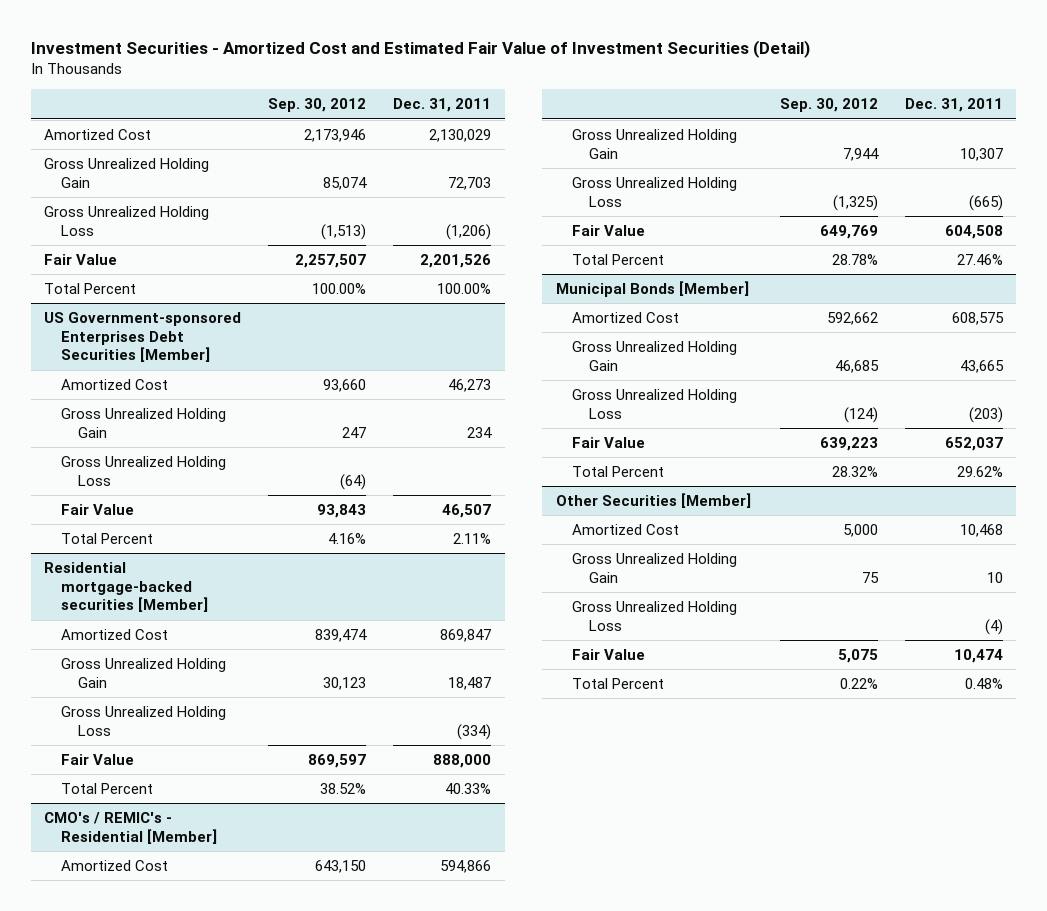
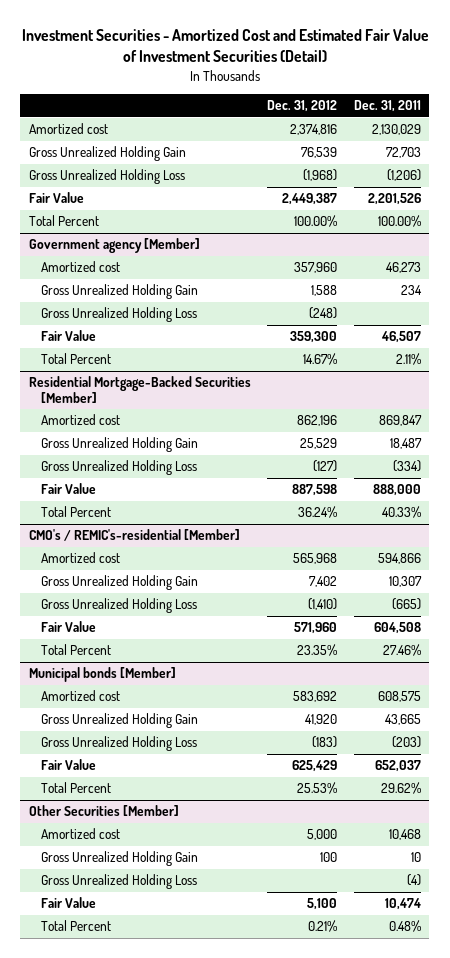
- | Sep. 30, 2012 | Dec. 31, 2011
+ | Dec. 31, 2012 | Dec. 31, 2011
- Amortized Cost | 2,173,946 | 2,130,029
+ Amortized cost | 2,374,816 | 2,130,029
- US Government-sponsored Enterprises Debt Securities [Member]
- Amortized Cost | 93,660 | 46,273
+ Government agency [Member]
+ Amortized cost | 357,960 | 46,273
- Residential mortgage-backed securities [Member]
- Amortized Cost | 839,474 | 869,847
+ Residential Mortgage-Backed Securities [Member]
+ Amortized cost | 862,196 | 869,847
- CMO's / REMIC's - Residential [Member]
- Amortized Cost | 643,150 | 594,866
+ CMO's / REMIC's-residential [Member]
+ Amortized cost | 565,968 | 594,866
- Municipal Bonds [Member]
- Amortized Cost | 592,662 | 608,575
+ Municipal bonds [Member]
+ Amortized cost | 583,692 | 608,575
@ Other Securities [Member]
- Amortized Cost | 5,000 | 10,468
+ Amortized cost | 5,000 | 10,468

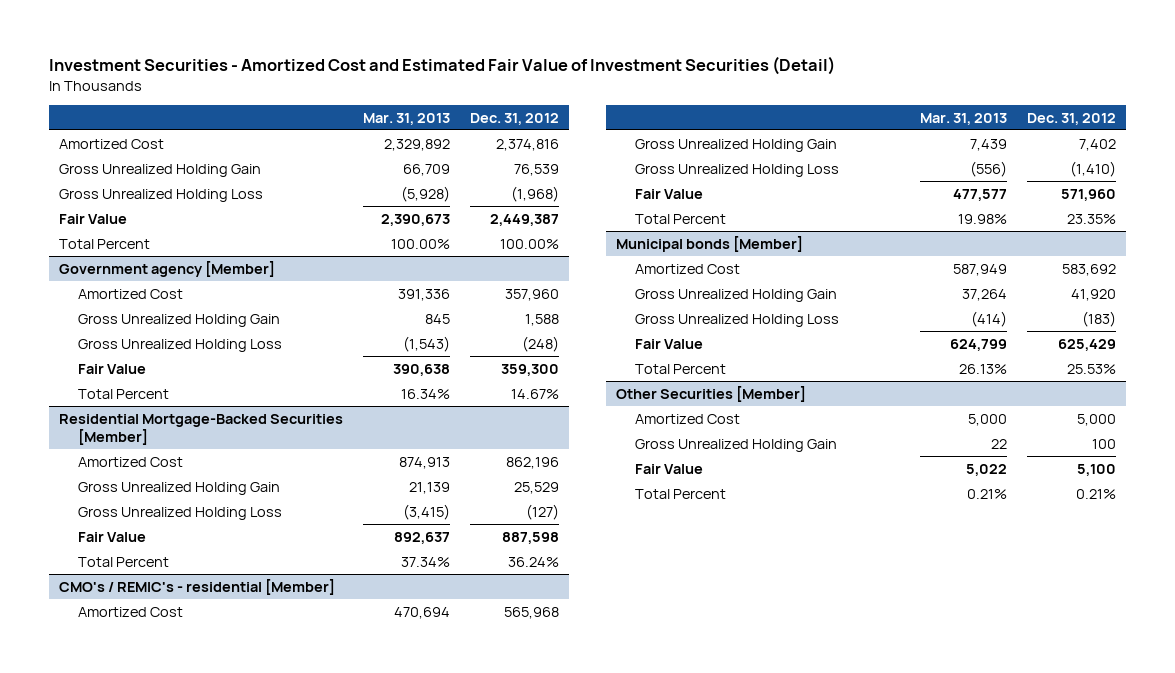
- | Dec. 31, 2012 | Dec. 31, 2011
+ | Mar. 31, 2013 | Dec. 31, 2012
- Amortized cost | 2,374,816 | 2,130,029
+ Amortized Cost | 2,329,892 | 2,374,816
@ Government agency [Member]
- Amortized cost | 357,960 | 46,273
+ Amortized Cost | 391,336 | 357,960
@ Residential Mortgage-Backed Securities [Member]
- Amortized cost | 862,196 | 869,847
+ Amortized Cost | 874,913 | 862,196
- CMO's / REMIC's-residential [Member]
- Amortized cost | 565,968 | 594,866
+ CMO's / REMIC's - residential [Member]
+ Amortized Cost | 470,694 | 565,968
@ Municipal bonds [Member]
- Amortized cost | 583,692 | 608,575
+ Amortized Cost | 587,949 | 583,692
@ Other Securities [Member]
- Amortized cost | 5,000 | 10,468
+ Amortized Cost | 5,000 | 5,000
- Gross Unrealized Holding Loss | | (4)

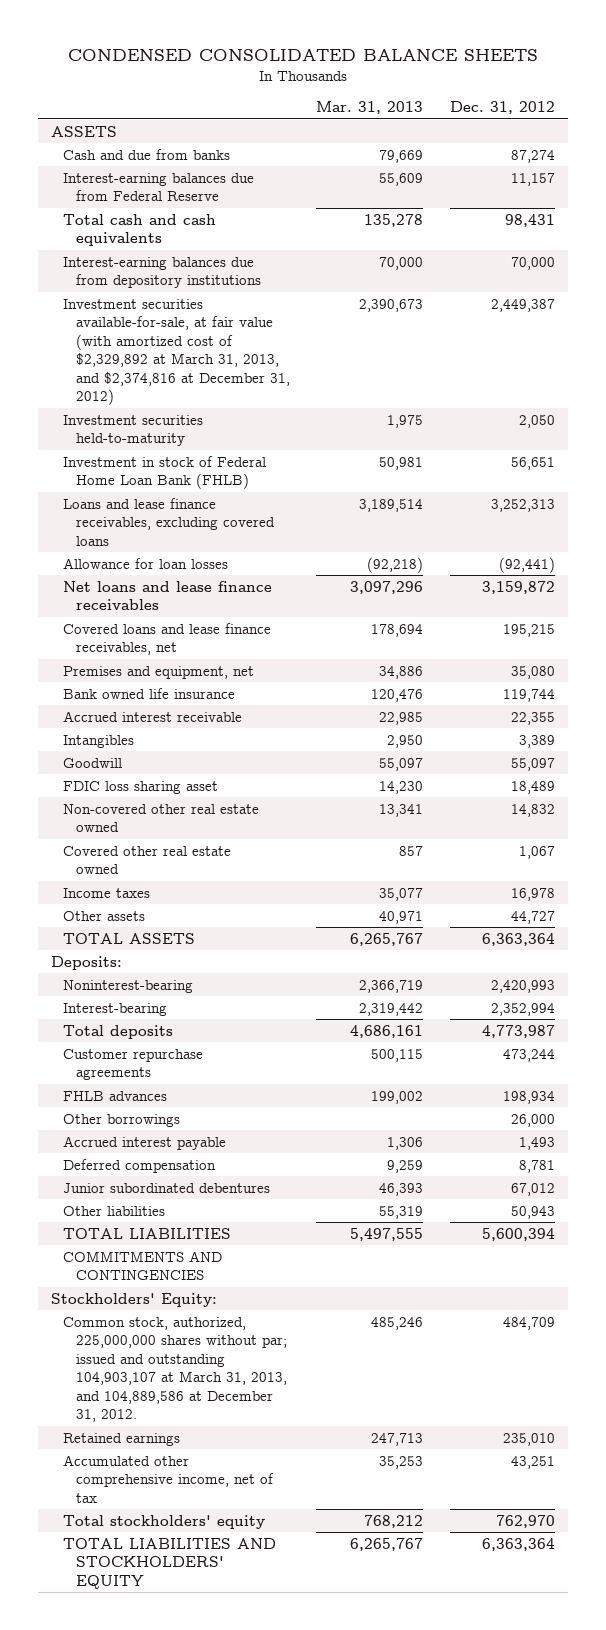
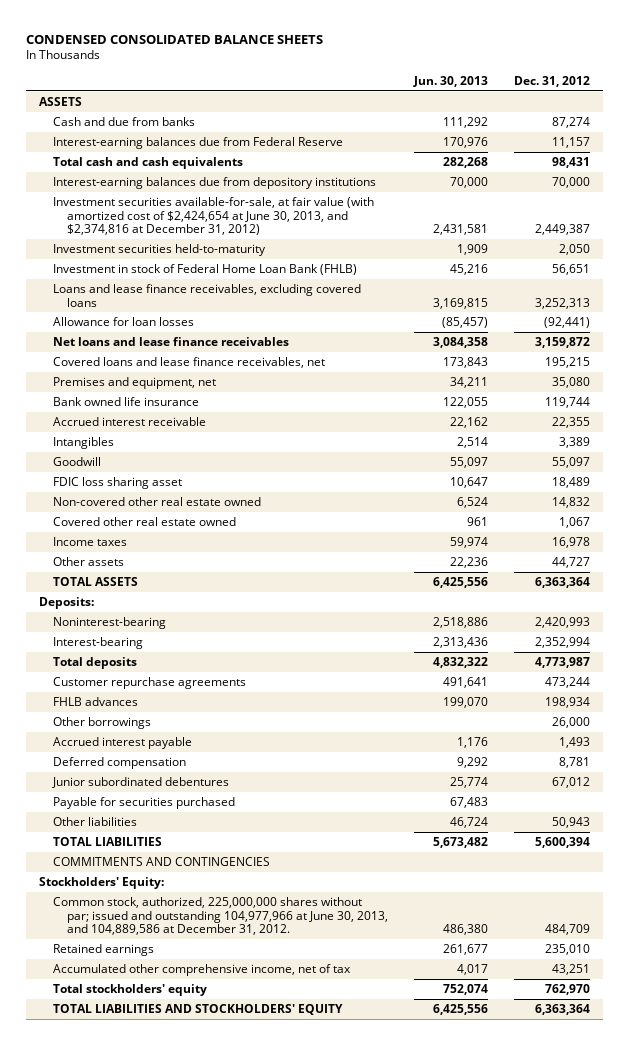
- | Mar. 31, 2013 | Dec. 31, 2012
+ | Jun. 30, 2013 | Dec. 31, 2012
- Investment securities available-for-sale, at fair value (with amortized cost of $2,329,892 at March 31, 2013, and $2,374,816 at December 31, 2012) | 2,390,673 | 2,449,387
+ Investment securities available-for-sale, at fair value (with amortized cost of $2,424,654 at June 30, 2013, and $2,374,816 at December 31, 2012) | 2,431,581 | 2,449,387
+ Payable for securities purchased | 67,483 |
- Common stock, authorized, 225,000,000 shares without par; issued and outstanding 104,903,107 at March 31, 2013, and 104,889,586 at December 31, 2012. | 485,246 | 484,709
+ Common stock, authorized, 225,000,000 shares without par; issued and outstanding 104,977,966 at June 30, 2013, and 104,889,586 at December 31, 2012. | 486,380 | 484,709

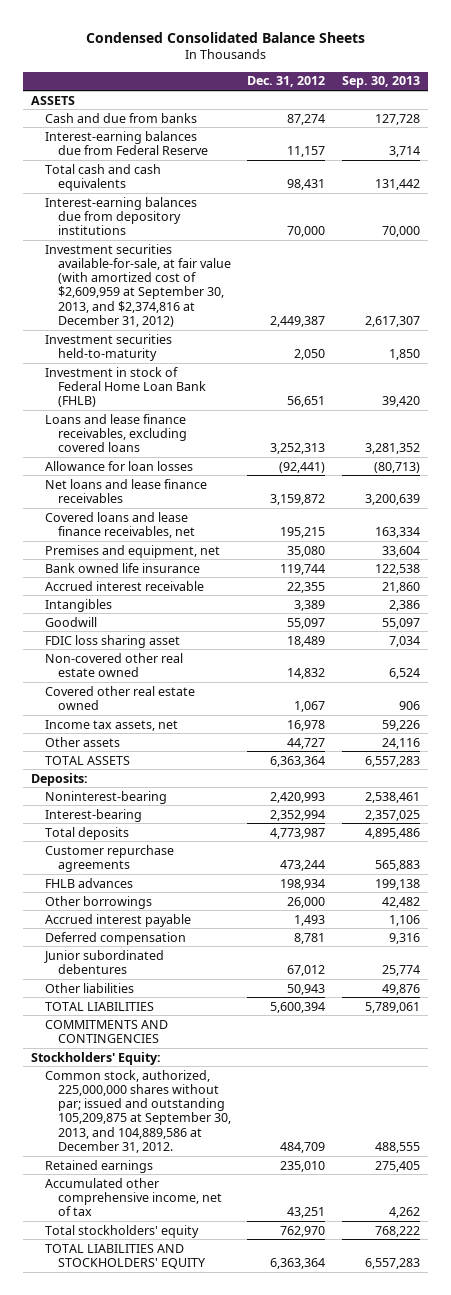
- CONDENSED CONSOLIDATED BALANCE SHEETS
+ Condensed Consolidated Balance Sheets
- | Jun. 30, 2013 | Dec. 31, 2012
+ | Dec. 31, 2012 | Sep. 30, 2013
- Investment securities available-for-sale, at fair value (with amortized cost of $2,424,654 at June 30, 2013, and $2,374,816 at December 31, 2012) | 2,431,581 | 2,449,387
+ Investment securities available-for-sale, at fair value (with amortized cost of $2,609,959 at September 30, 2013, and $2,374,816 at December 31, 2012) | 2,449,387 | 2,617,307
- Income taxes | 59,974 | 16,978
+ Income tax assets, net | 16,978 | 59,226
- Payable for securities purchased | 67,483 |
- Common stock, authorized, 225,000,000 shares without par; issued and outstanding 104,977,966 at June 30, 2013, and 104,889,586 at December 31, 2012. | 486,380 | 484,709
+ Common stock, authorized, 225,000,000 shares without par; issued and outstanding 105,209,875 at September 30, 2013, and 104,889,586 at December 31, 2012. | 484,709 | 488,555

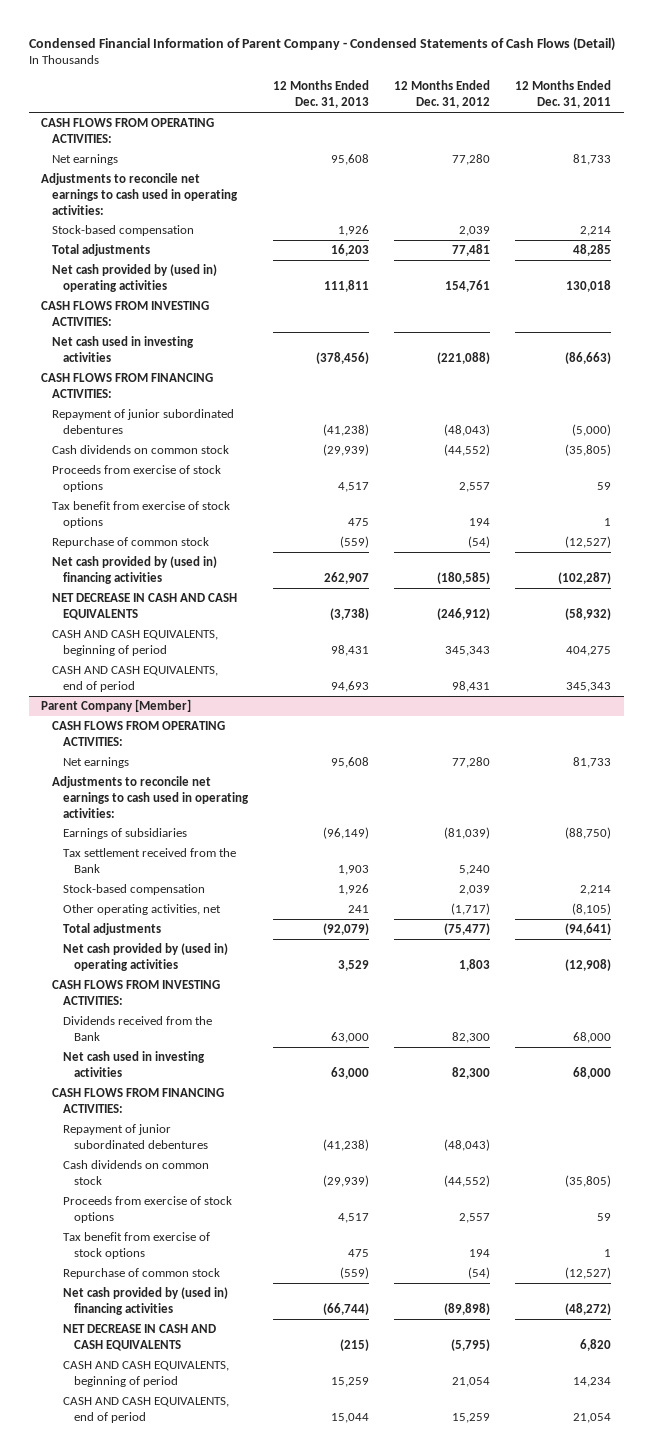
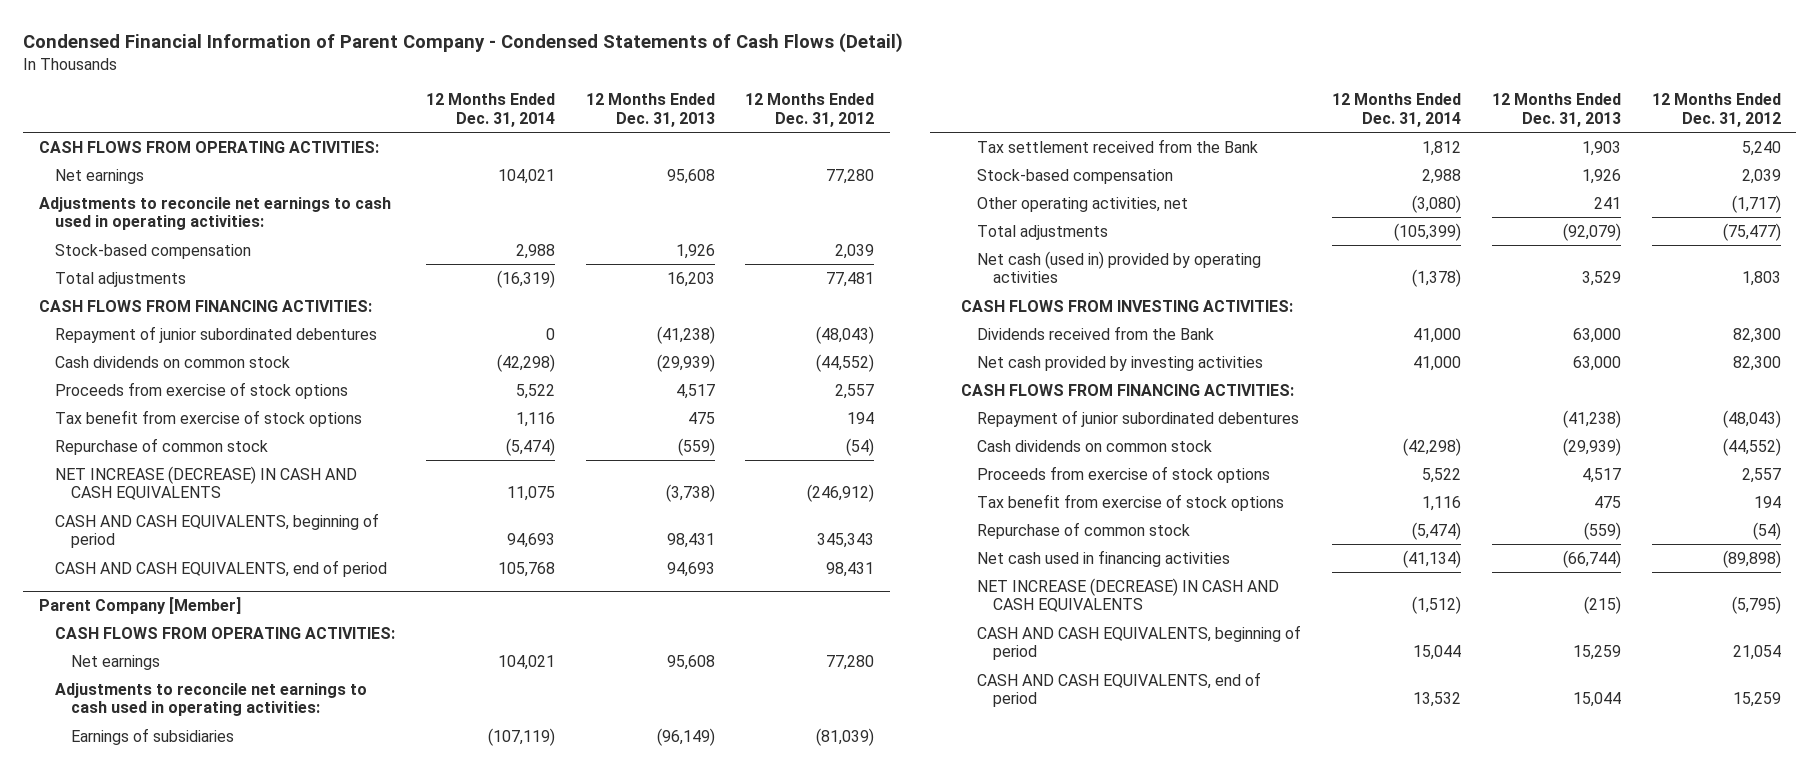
- | 12 Months Ended Dec. 31, 2013 | 12 Months Ended Dec. 31, 2012 | 12 Months Ended Dec. 31, 2011
+ | 12 Months Ended Dec. 31, 2014 | 12 Months Ended Dec. 31, 2013 | 12 Months Ended Dec. 31, 2012
- Net cash provided by (used in) operating activities | 111,811 | 154,761 | 130,018
- CASH FLOWS FROM INVESTING ACTIVITIES:
- Net cash used in investing activities | (378,456) | (221,088) | (86,663)
- Net cash provided by (used in) financing activities | 262,907 | (180,585) | (102,287)
- NET DECREASE IN CASH AND CASH EQUIVALENTS | (3,738) | (246,912) | (58,932)
+ NET INCREASE (DECREASE) IN CASH AND CASH EQUIVALENTS | 11,075 | (3,738) | (246,912)
@ Parent Company [Member]
- Net cash provided by (used in) operating activities | 3,529 | 1,803 | (12,908)
+ Net cash (used in) provided by operating activities | (1,378) | 3,529 | 1,803
- Net cash used in investing activities | 63,000 | 82,300 | 68,000
+ Net cash provided by investing activities | 41,000 | 63,000 | 82,300
- Net cash provided by (used in) financing activities | (66,744) | (89,898) | (48,272)
- NET DECREASE IN CASH AND CASH EQUIVALENTS | (215) | (5,795) | 6,820
+ Net cash used in financing activities | (41,134) | (66,744) | (89,898)
+ NET INCREASE (DECREASE) IN CASH AND CASH EQUIVALENTS | (1,512) | (215) | (5,795)

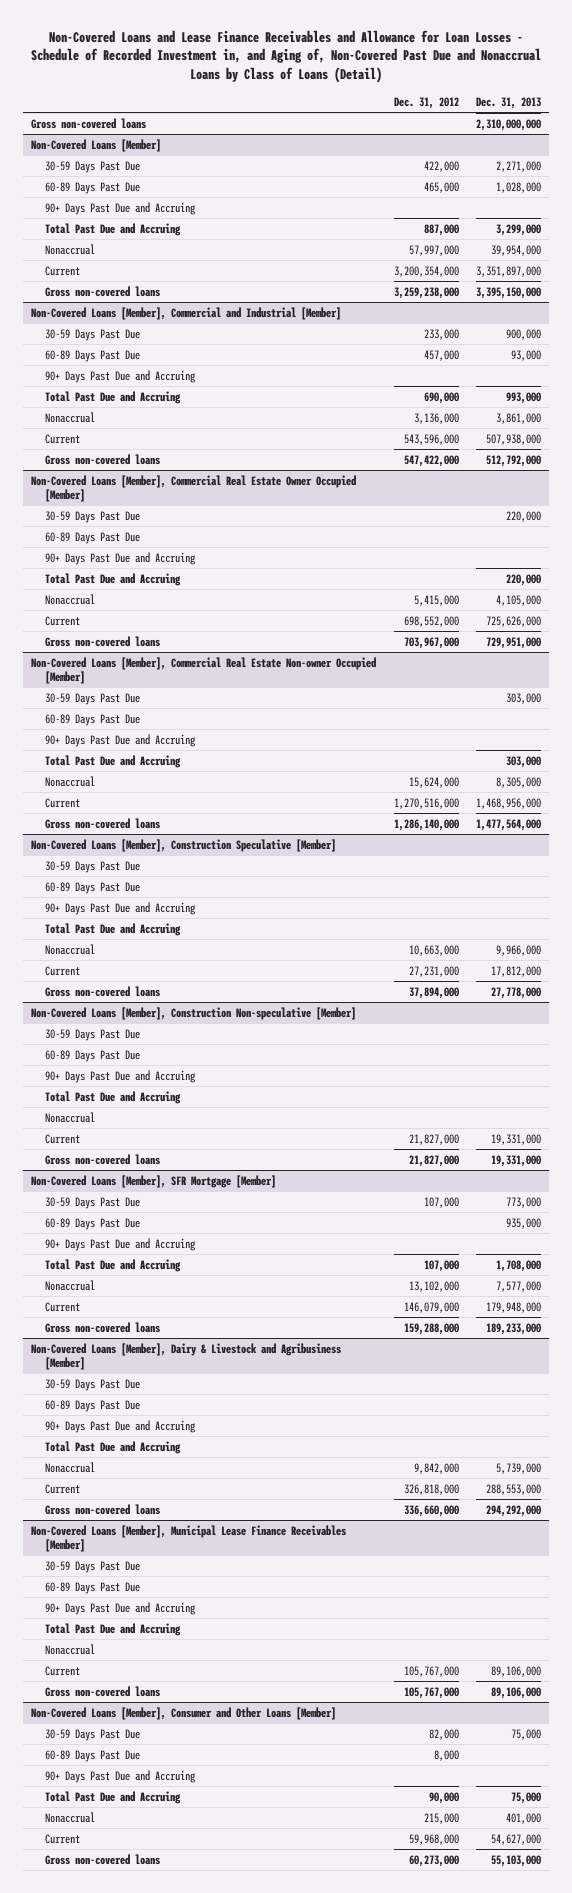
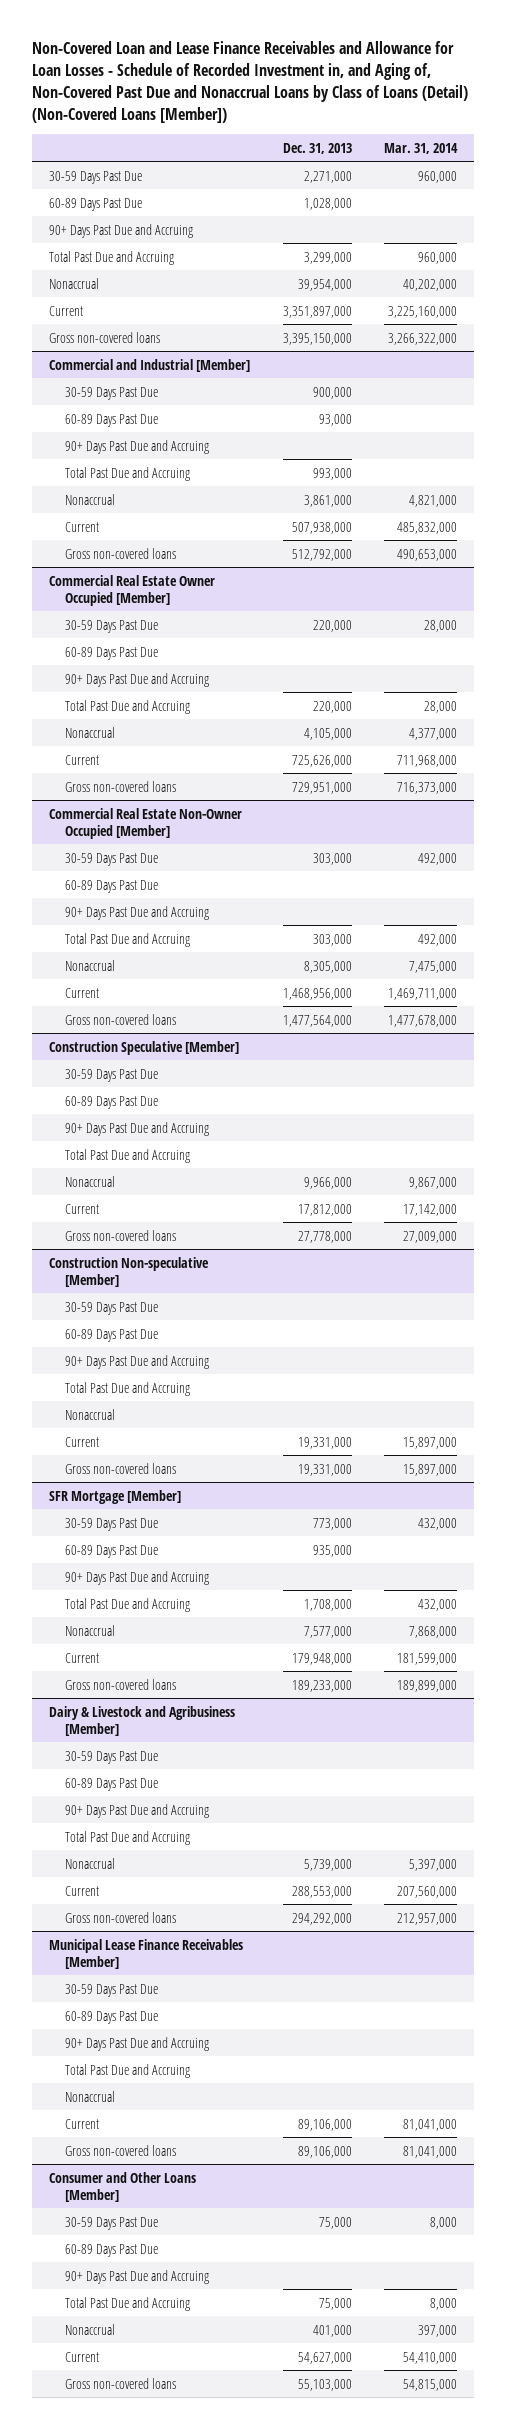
- Non-Covered Loans and Lease Finance Receivables and Allowance for Loan Losses - Schedule of Recorded Investment in, and Aging of, Non-Covered Past Due and Nonaccrual Loans by Class of Loans (Detail)
+ Non-Covered Loan and Lease Finance Receivables and Allowance for Loan Losses - Schedule of Recorded Investment in, and Aging of, Non-Covered Past Due and Nonaccrual Loans by Class of Loans (Detail) (Non-Covered Loans [Member])
- | Dec. 31, 2012 | Dec. 31, 2013
+ | Dec. 31, 2013 | Mar. 31, 2014
- Gross non-covered loans | | 2,310,000,000
- Non-Covered Loans [Member]
- Non-Covered Loans [Member], Commercial and Industrial [Member]
+ Commercial and Industrial [Member]
- Non-Covered Loans [Member], Commercial Real Estate Owner Occupied [Member]
+ Commercial Real Estate Owner Occupied [Member]
- Non-Covered Loans [Member], Commercial Real Estate Non-owner Occupied [Member]
+ Commercial Real Estate Non-Owner Occupied [Member]
- Non-Covered Loans [Member], Construction Speculative [Member]
+ Construction Speculative [Member]
- Non-Covered Loans [Member], Construction Non-speculative [Member]
+ Construction Non-speculative [Member]
- Non-Covered Loans [Member], SFR Mortgage [Member]
+ SFR Mortgage [Member]
- Non-Covered Loans [Member], Dairy & Livestock and Agribusiness [Member]
+ Dairy & Livestock and Agribusiness [Member]
- Non-Covered Loans [Member], Municipal Lease Finance Receivables [Member]
+ Municipal Lease Finance Receivables [Member]
- Non-Covered Loans [Member], Consumer and Other Loans [Member]
+ Consumer and Other Loans [Member]

